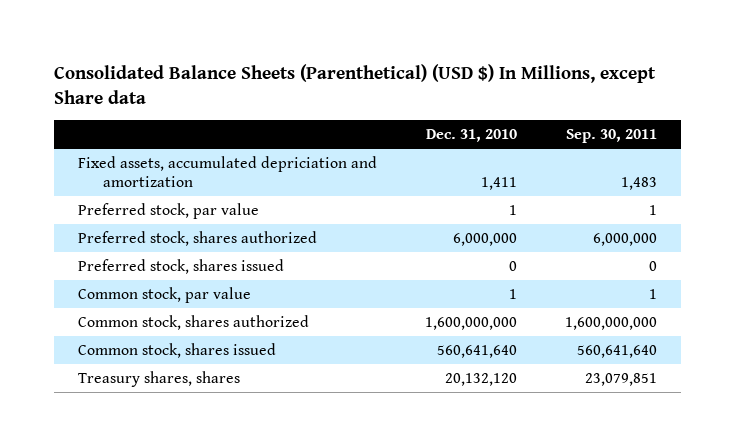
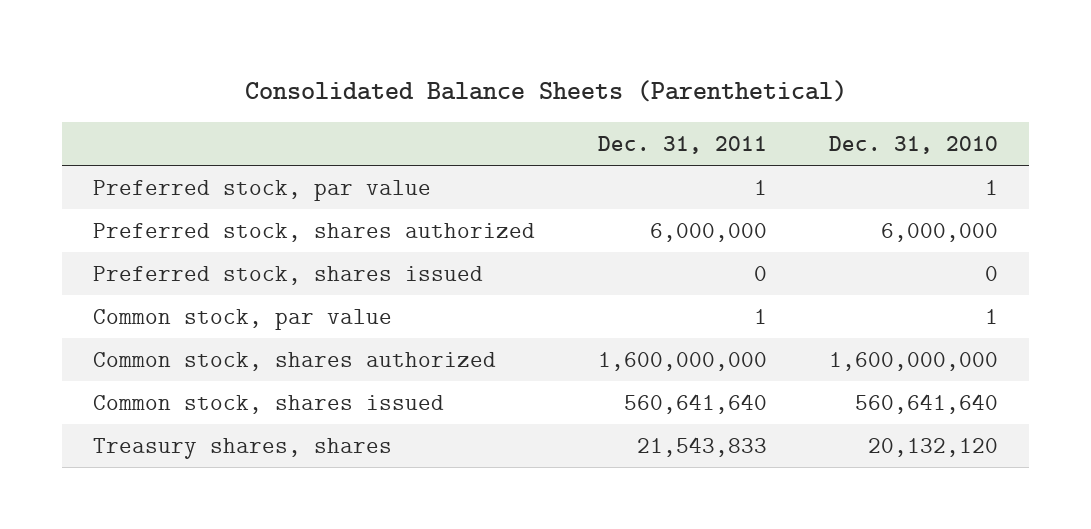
- Consolidated Balance Sheets (Parenthetical) (USD $) In Millions, except Share data
+ Consolidated Balance Sheets (Parenthetical)
- | Dec. 31, 2010 | Sep. 30, 2011
+ | Dec. 31, 2011 | Dec. 31, 2010
- Fixed assets, accumulated depriciation and amortization | 1,411 | 1,483

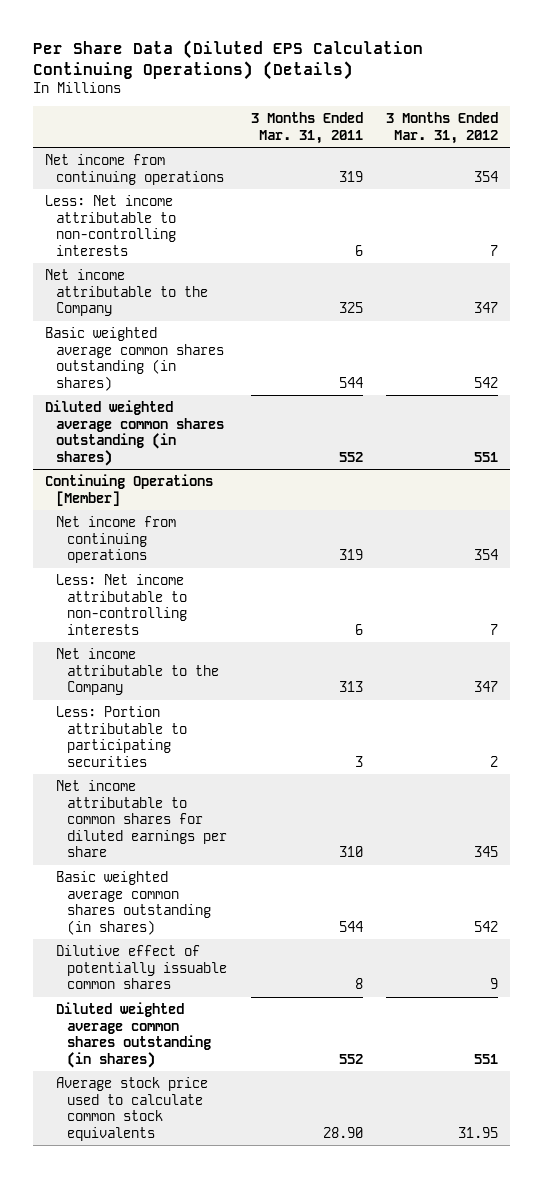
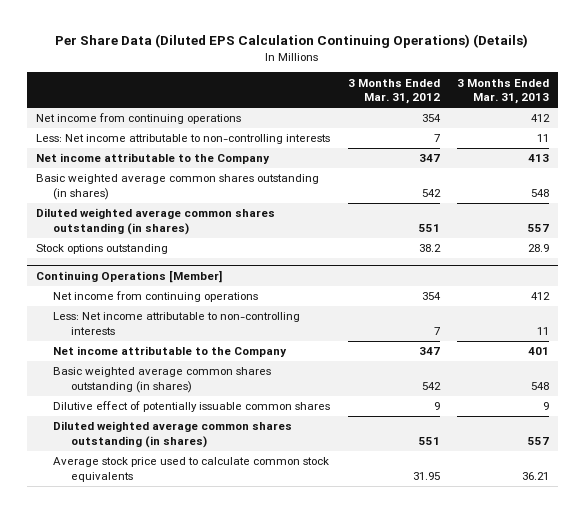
- | 3 Months Ended Mar. 31, 2011 | 3 Months Ended Mar. 31, 2012
+ | 3 Months Ended Mar. 31, 2012 | 3 Months Ended Mar. 31, 2013
+ Stock options outstanding | 38.2 | 28.9
@ Continuing Operations [Member]
- Less: Portion attributable to participating securities | 3 | 2
- Net income attributable to common shares for diluted earnings per share | 310 | 345

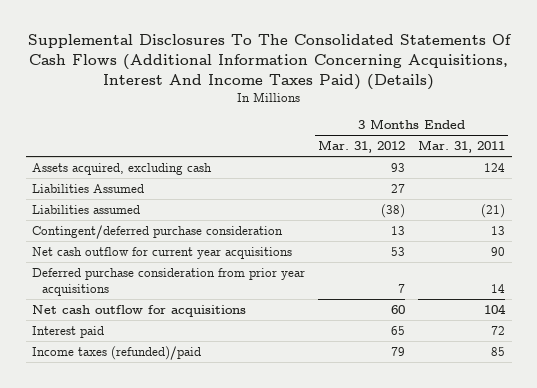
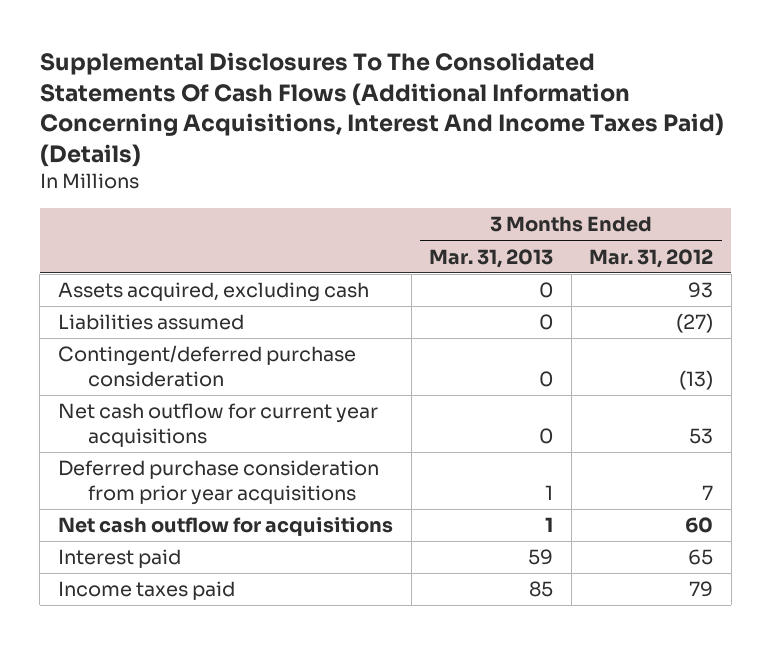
- | 3 Months Ended Mar. 31, 2012 | 3 Months Ended Mar. 31, 2011
+ | 3 Months Ended Mar. 31, 2013 | 3 Months Ended Mar. 31, 2012
- Liabilities Assumed | 27 |
- Liabilities assumed | (38) | (21)
- Contingent/deferred purchase consideration | 13 | 13
+ Liabilities assumed | 0 | (27)
+ Contingent/deferred purchase consideration | 0 | (13)
- Income taxes (refunded)/paid | 79 | 85
+ Income taxes paid | 85 | 79

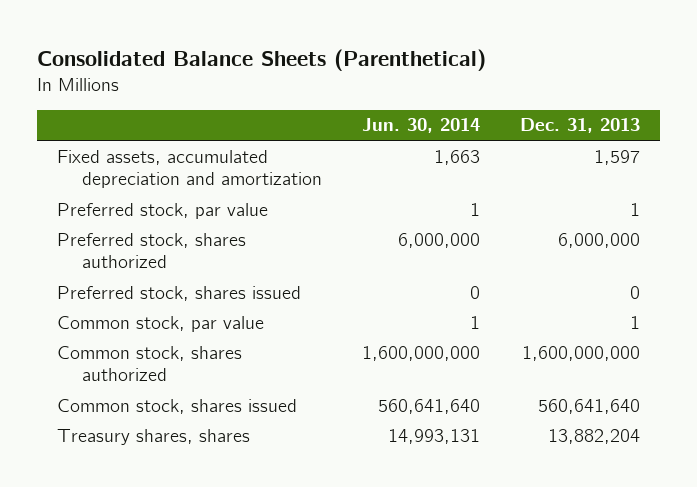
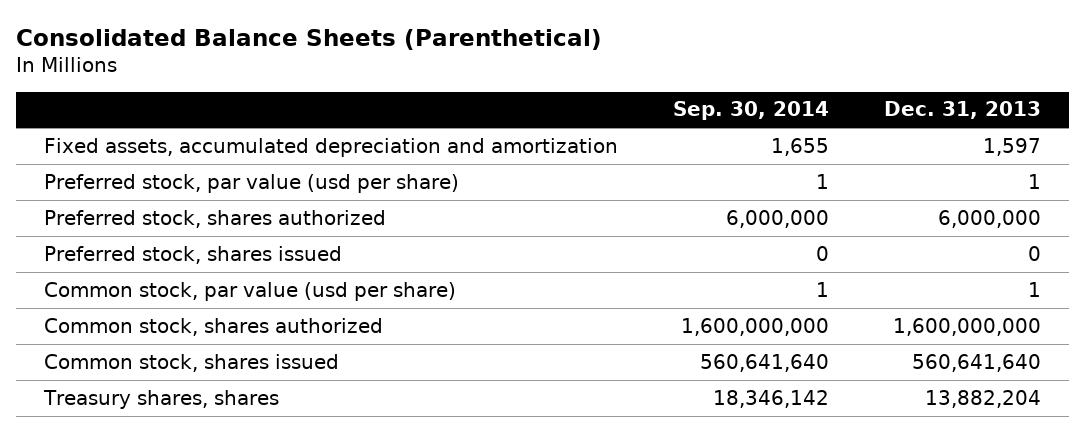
- | Jun. 30, 2014 | Dec. 31, 2013
+ | Sep. 30, 2014 | Dec. 31, 2013
- Preferred stock, par value | 1 | 1
+ Preferred stock, par value (usd per share) | 1 | 1
- Common stock, par value | 1 | 1
+ Common stock, par value (usd per share) | 1 | 1

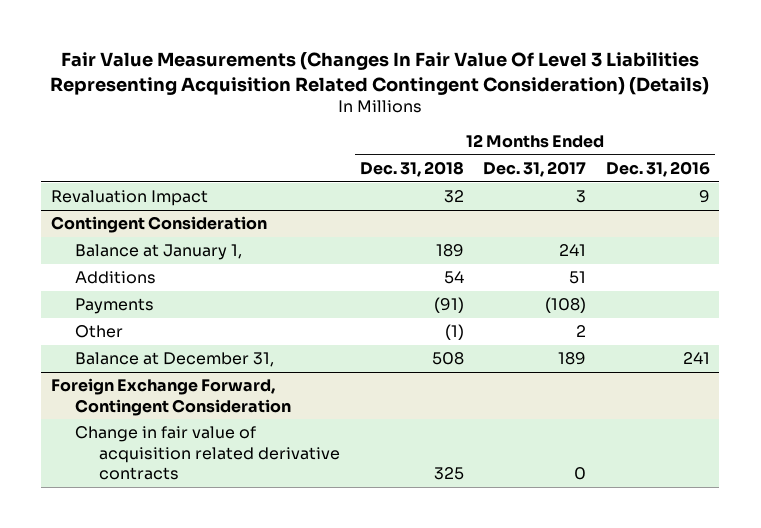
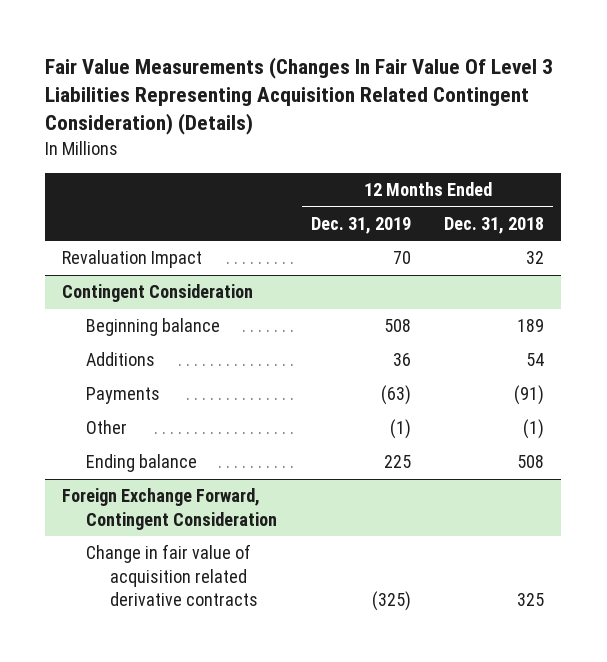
- | 12 Months Ended Dec. 31, 2018 | 12 Months Ended Dec. 31, 2017 | 12 Months Ended Dec. 31, 2016
+ | 12 Months Ended Dec. 31, 2019 | 12 Months Ended Dec. 31, 2018
@ Contingent Consideration
- Balance at January 1, | 189 | 241 |
+ Beginning balance | 508 | 189
- Balance at December 31, | 508 | 189 | 241
+ Ending balance | 225 | 508

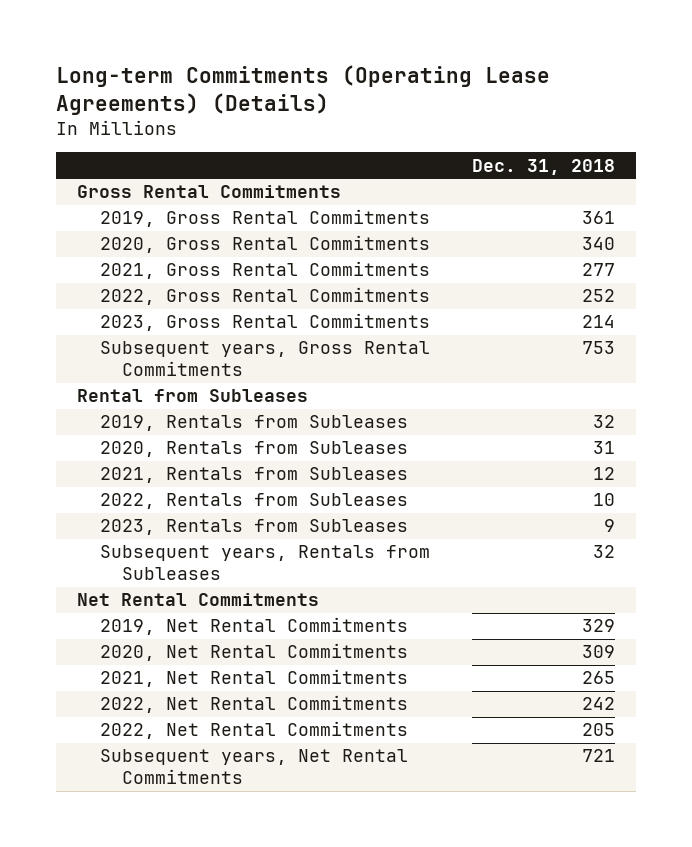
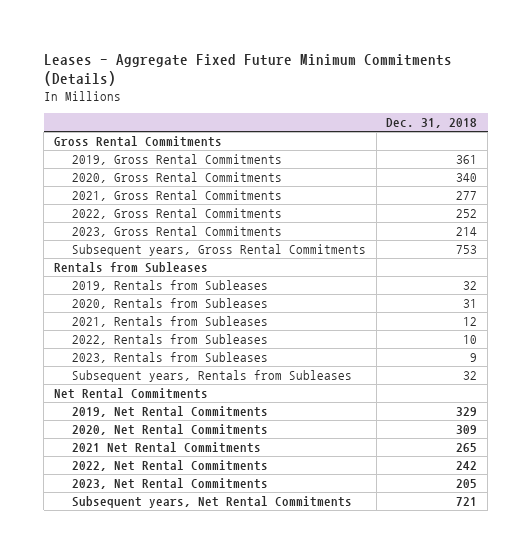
- Long-term Commitments (Operating Lease Agreements) (Details)
+ Leases - Aggregate Fixed Future Minimum Commitments (Details)
- Rental from Subleases
+ Rentals from Subleases
- 2021, Net Rental Commitments | 265
+ 2021 Net Rental Commitments | 265
- 2022, Net Rental Commitments | 205
+ 2023, Net Rental Commitments | 205

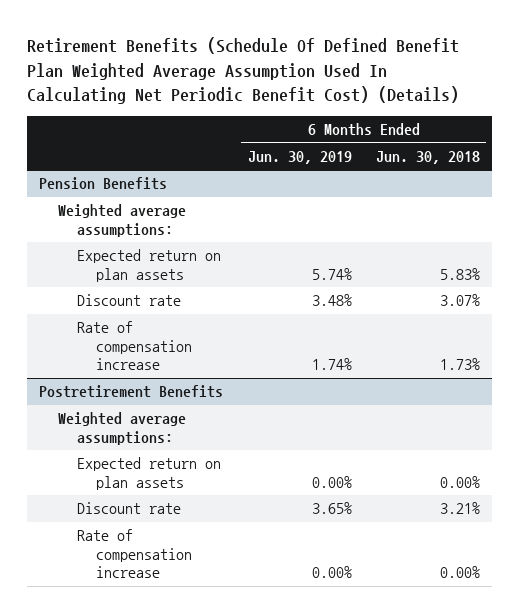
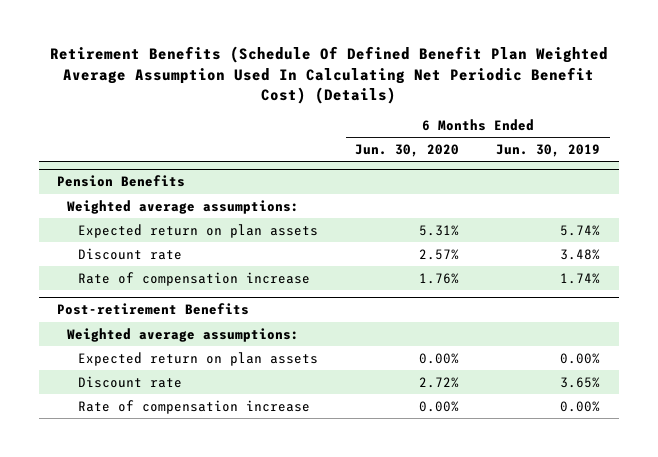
- | 6 Months Ended Jun. 30, 2019 | 6 Months Ended Jun. 30, 2018
+ | 6 Months Ended Jun. 30, 2020 | 6 Months Ended Jun. 30, 2019
- Postretirement Benefits
+ Post-retirement Benefits

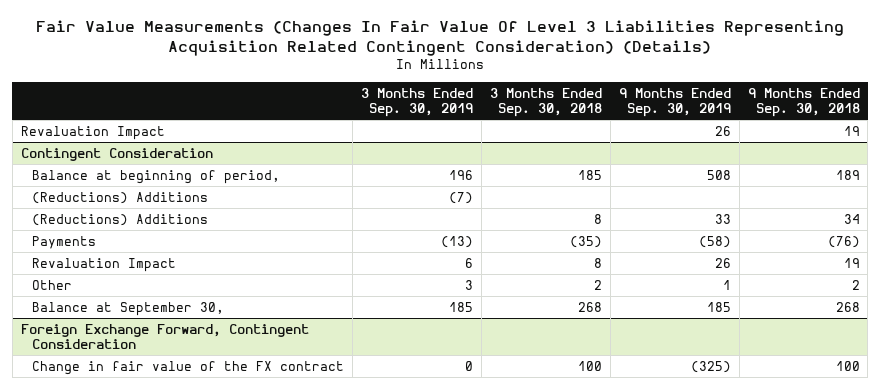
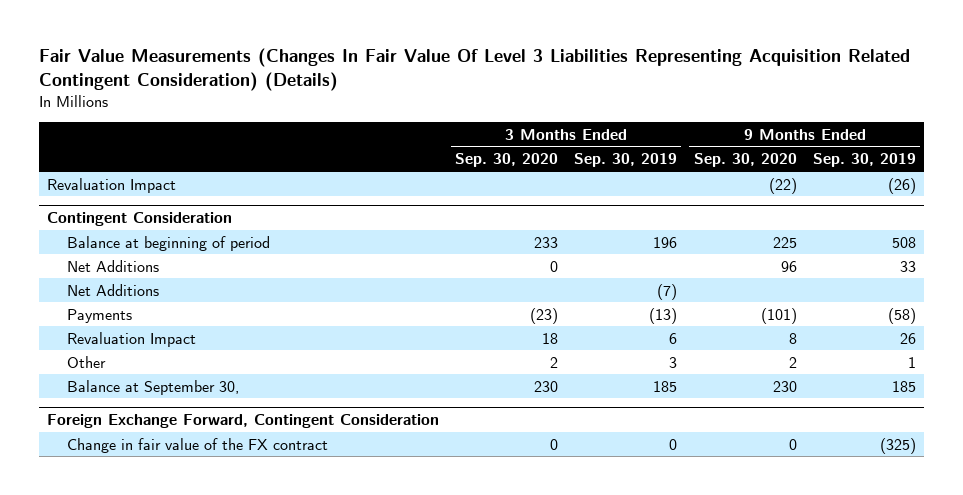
- | 3 Months Ended Sep. 30, 2019 | 3 Months Ended Sep. 30, 2018 | 9 Months Ended Sep. 30, 2019 | 9 Months Ended Sep. 30, 2018
+ | 3 Months Ended Sep. 30, 2020 | 3 Months Ended Sep. 30, 2019 | 9 Months Ended Sep. 30, 2020 | 9 Months Ended Sep. 30, 2019
- Revaluation Impact | | | 26 | 19
+ Revaluation Impact | | | (22) | (26)
@ Contingent Consideration
- Balance at beginning of period, | 196 | 185 | 508 | 189
- (Reductions) Additions | (7) | | |
- (Reductions) Additions | | 8 | 33 | 34
+ Balance at beginning of period | 233 | 196 | 225 | 508
+ Net Additions | 0 | | 96 | 33
+ Net Additions | | (7) | |

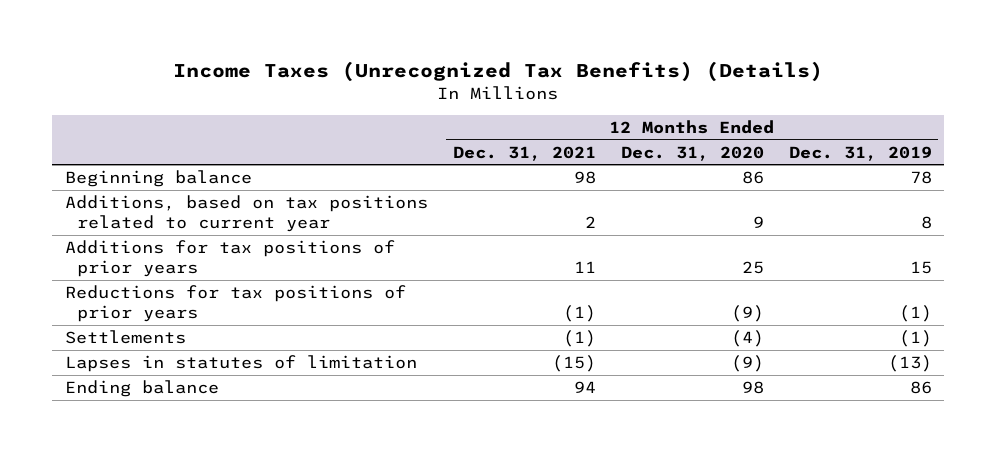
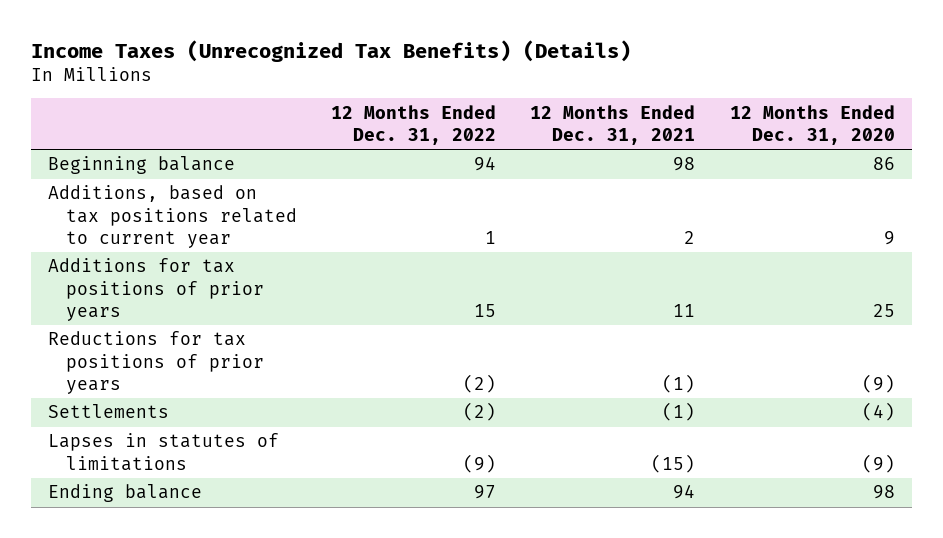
- | 12 Months Ended Dec. 31, 2021 | 12 Months Ended Dec. 31, 2020 | 12 Months Ended Dec. 31, 2019
+ | 12 Months Ended Dec. 31, 2022 | 12 Months Ended Dec. 31, 2021 | 12 Months Ended Dec. 31, 2020
- Lapses in statutes of limitation | (15) | (9) | (13)
+ Lapses in statutes of limitations | (9) | (15) | (9)

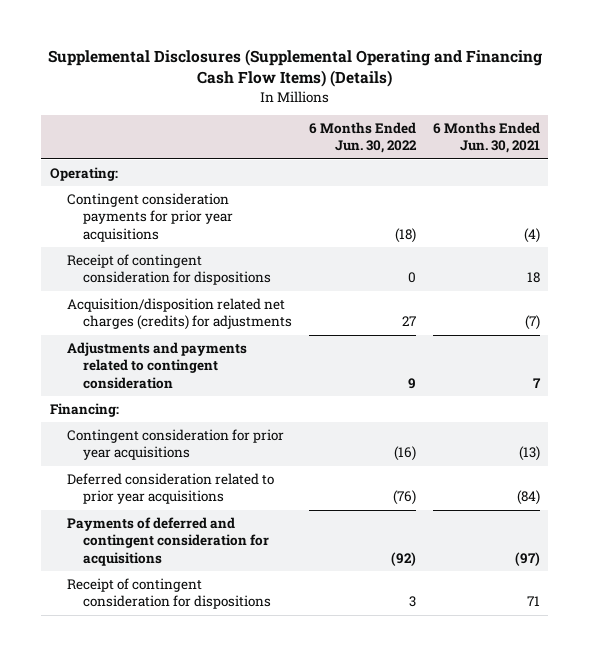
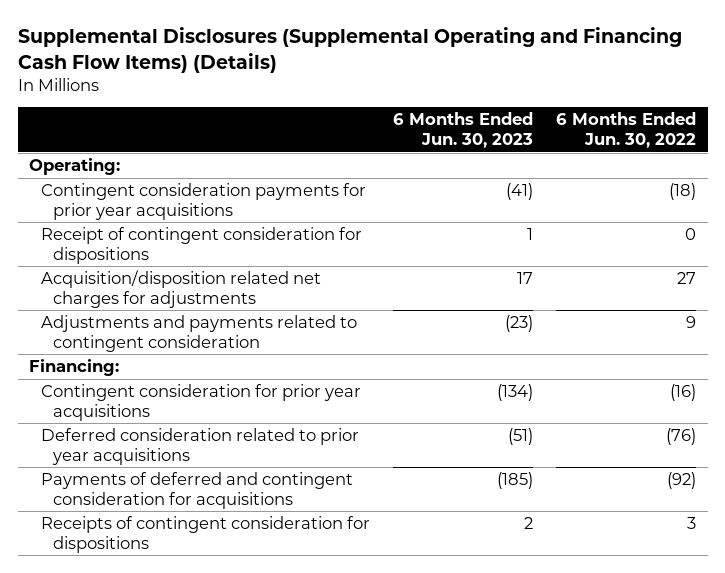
- | 6 Months Ended Jun. 30, 2022 | 6 Months Ended Jun. 30, 2021
+ | 6 Months Ended Jun. 30, 2023 | 6 Months Ended Jun. 30, 2022
- Acquisition/disposition related net charges (credits) for adjustments | 27 | (7)
+ Acquisition/disposition related net charges for adjustments | 17 | 27
- Receipt of contingent consideration for dispositions | 3 | 71
+ Receipts of contingent consideration for dispositions | 2 | 3

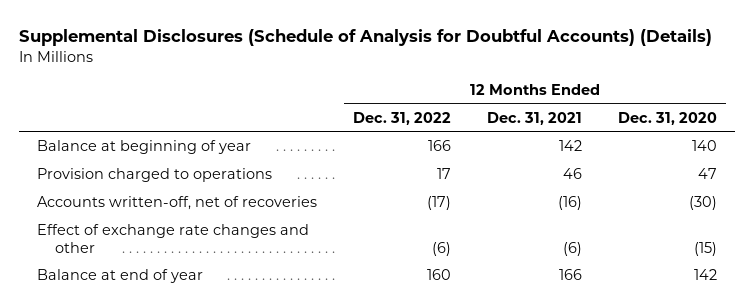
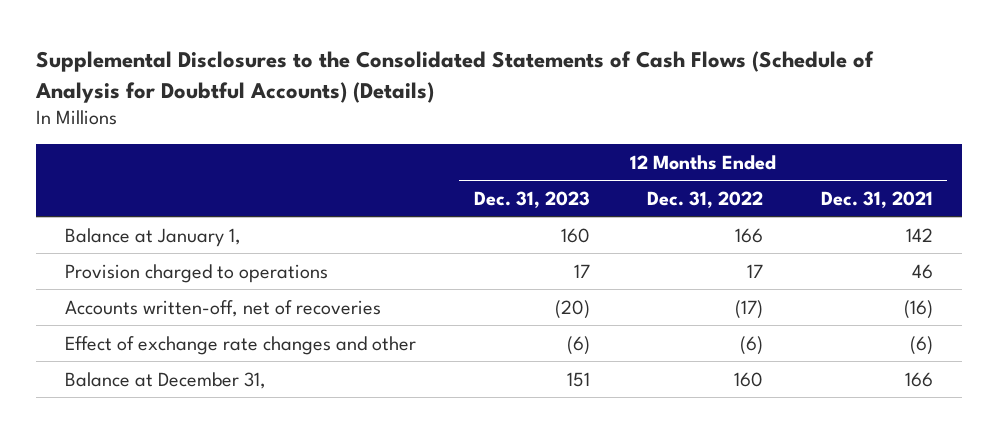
- Supplemental Disclosures (Schedule of Analysis for Doubtful Accounts) (Details)
+ Supplemental Disclosures to the Consolidated Statements of Cash Flows (Schedule of Analysis for Doubtful Accounts) (Details)
- | 12 Months Ended Dec. 31, 2022 | 12 Months Ended Dec. 31, 2021 | 12 Months Ended Dec. 31, 2020
+ | 12 Months Ended Dec. 31, 2023 | 12 Months Ended Dec. 31, 2022 | 12 Months Ended Dec. 31, 2021
- Balance at beginning of year | 166 | 142 | 140
+ Balance at January 1, | 160 | 166 | 142
- Balance at end of year | 160 | 166 | 142
+ Balance at December 31, | 151 | 160 | 166

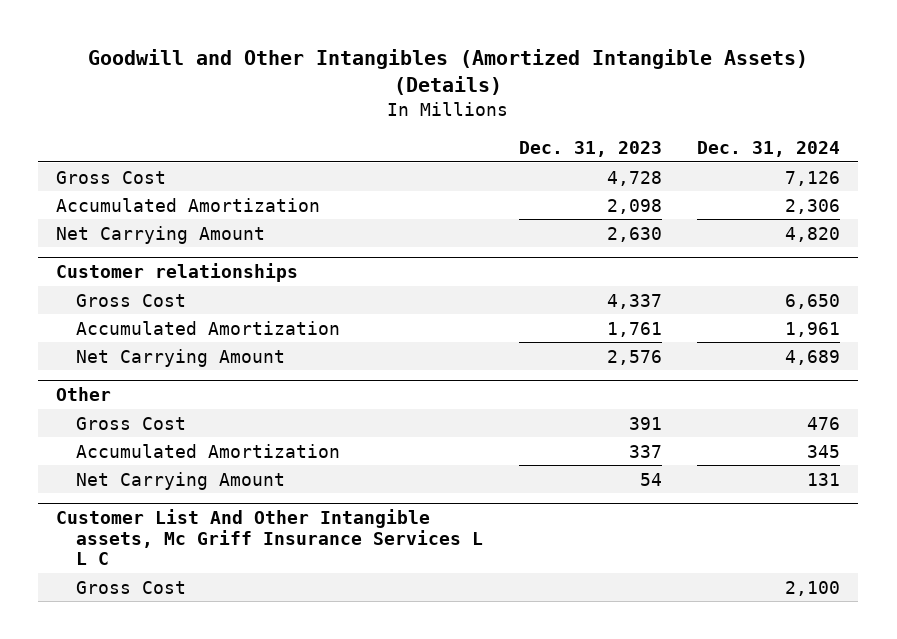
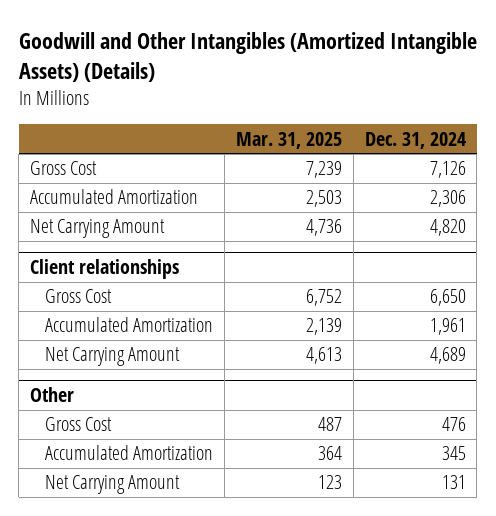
- | Dec. 31, 2023 | Dec. 31, 2024
+ | Mar. 31, 2025 | Dec. 31, 2024
- Customer relationships
+ Client relationships
- Customer List And Other Intangible assets, Mc Griff Insurance Services L L C
- Gross Cost | | 2,100

